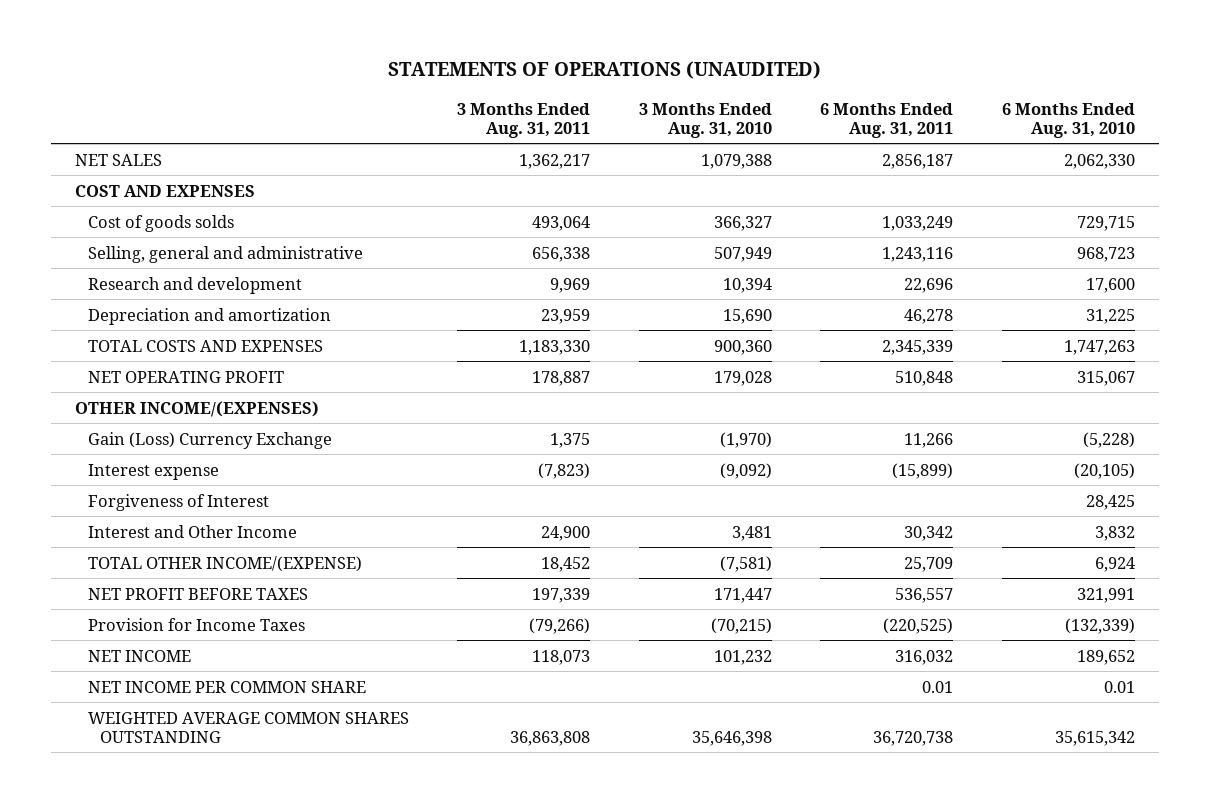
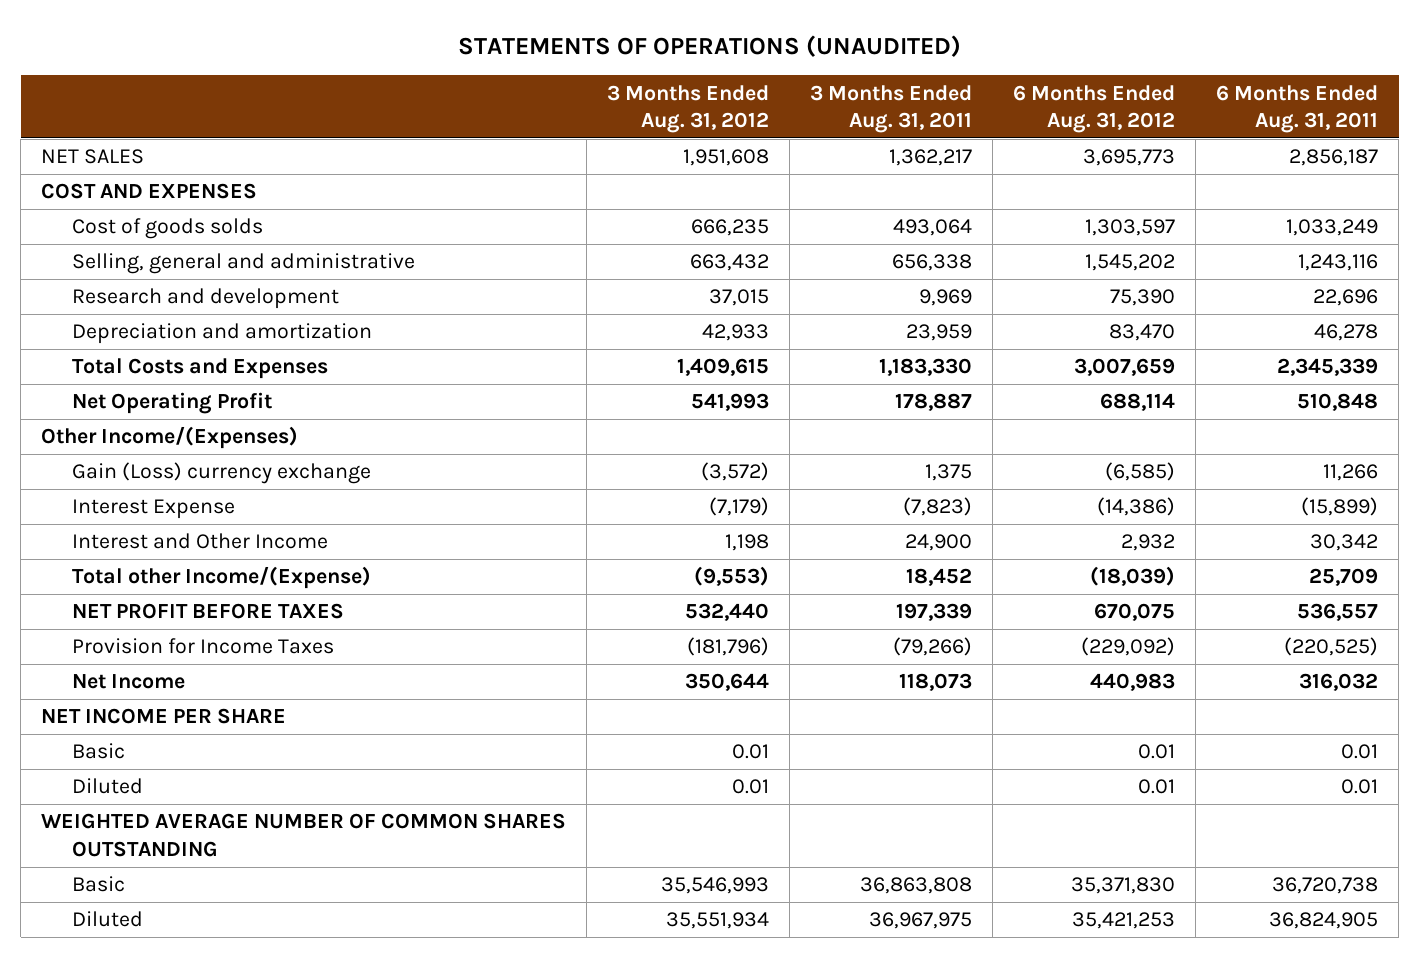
- | 3 Months Ended Aug. 31, 2011 | 3 Months Ended Aug. 31, 2010 | 6 Months Ended Aug. 31, 2011 | 6 Months Ended Aug. 31, 2010
+ | 3 Months Ended Aug. 31, 2012 | 3 Months Ended Aug. 31, 2011 | 6 Months Ended Aug. 31, 2012 | 6 Months Ended Aug. 31, 2011
- TOTAL COSTS AND EXPENSES | 1,183,330 | 900,360 | 2,345,339 | 1,747,263
- NET OPERATING PROFIT | 178,887 | 179,028 | 510,848 | 315,067
- OTHER INCOME/(EXPENSES)
- Gain (Loss) Currency Exchange | 1,375 | (1,970) | 11,266 | (5,228)
- Interest expense | (7,823) | (9,092) | (15,899) | (20,105)
- Forgiveness of Interest | | | | 28,425
+ Total Costs and Expenses | 1,409,615 | 1,183,330 | 3,007,659 | 2,345,339
+ Net Operating Profit | 541,993 | 178,887 | 688,114 | 510,848
+ Other Income/(Expenses)
+ Gain (Loss) currency exchange | (3,572) | 1,375 | (6,585) | 11,266
+ Interest Expense | (7,179) | (7,823) | (14,386) | (15,899)
- TOTAL OTHER INCOME/(EXPENSE) | 18,452 | (7,581) | 25,709 | 6,924
+ Total other Income/(Expense) | (9,553) | 18,452 | (18,039) | 25,709
- NET INCOME | 118,073 | 101,232 | 316,032 | 189,652
- NET INCOME PER COMMON SHARE | | | 0.01 | 0.01
- WEIGHTED AVERAGE COMMON SHARES OUTSTANDING | 36,863,808 | 35,646,398 | 36,720,738 | 35,615,342
+ Net Income | 350,644 | 118,073 | 440,983 | 316,032
+ NET INCOME PER SHARE
+ Basic | 0.01 | | 0.01 | 0.01
+ Diluted | 0.01 | | 0.01 | 0.01
+ WEIGHTED AVERAGE NUMBER OF COMMON SHARES OUTSTANDING
+ Basic | 35,546,993 | 36,863,808 | 35,371,830 | 36,720,738
+ Diluted | 35,551,934 | 36,967,975 | 35,421,253 | 36,824,905

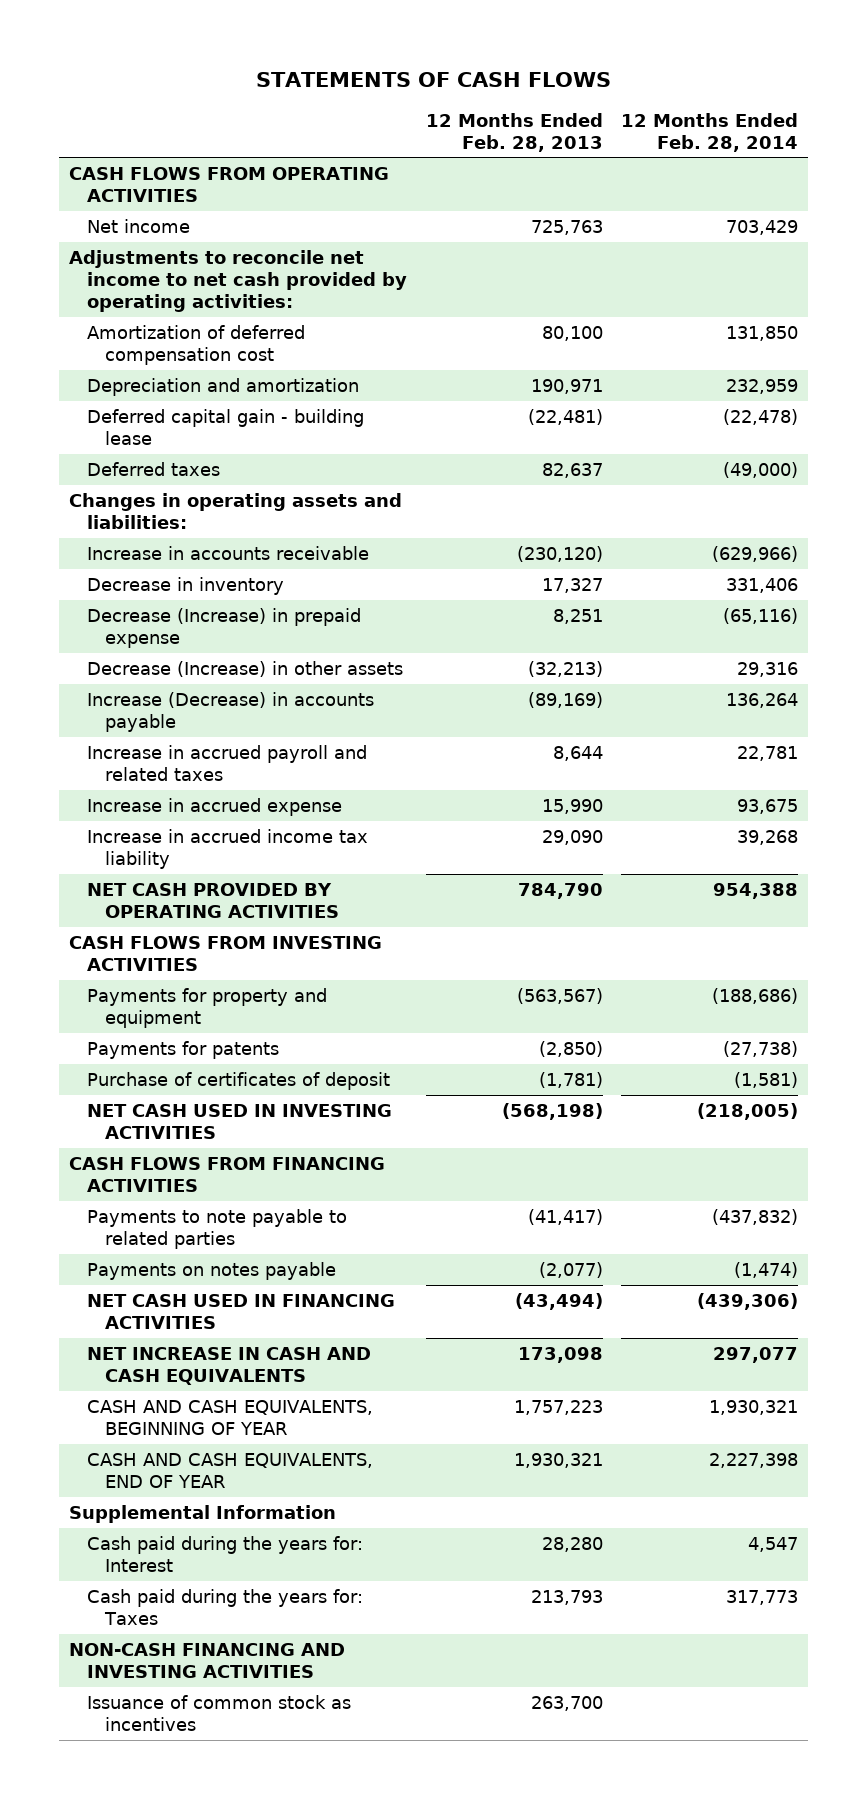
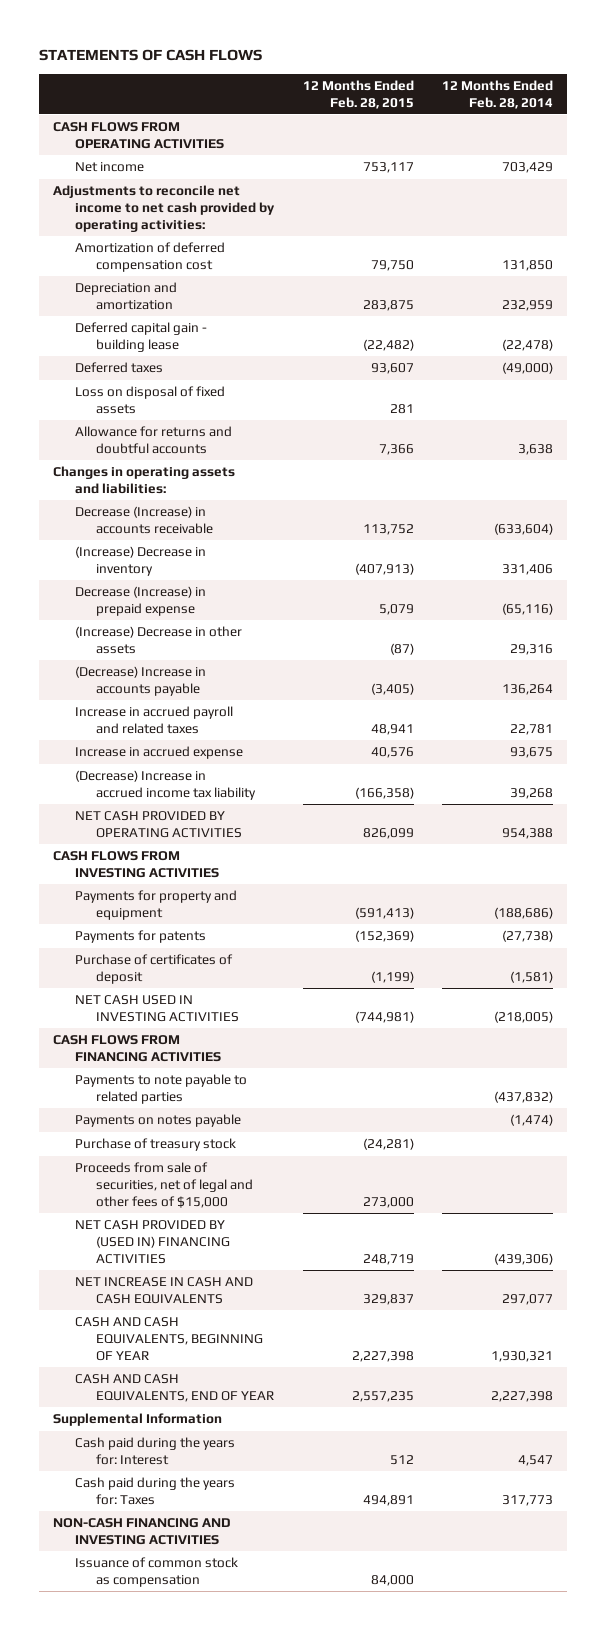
- | 12 Months Ended Feb. 28, 2013 | 12 Months Ended Feb. 28, 2014
+ | 12 Months Ended Feb. 28, 2015 | 12 Months Ended Feb. 28, 2014
+ Loss on disposal of fixed assets | 281 |
+ Allowance for returns and doubtful accounts | 7,366 | 3,638
- Increase in accounts receivable | (230,120) | (629,966)
- Decrease in inventory | 17,327 | 331,406
+ Decrease (Increase) in accounts receivable | 113,752 | (633,604)
+ (Increase) Decrease in inventory | (407,913) | 331,406
- Decrease (Increase) in other assets | (32,213) | 29,316
- Increase (Decrease) in accounts payable | (89,169) | 136,264
+ (Increase) Decrease in other assets | (87) | 29,316
+ (Decrease) Increase in accounts payable | (3,405) | 136,264
- Increase in accrued income tax liability | 29,090 | 39,268
+ (Decrease) Increase in accrued income tax liability | (166,358) | 39,268
- NET CASH USED IN FINANCING ACTIVITIES | (43,494) | (439,306)
+ Purchase of treasury stock | (24,281) |
+ Proceeds from sale of securities, net of legal and other fees of $15,000 | 273,000 |
+ NET CASH PROVIDED BY (USED IN) FINANCING ACTIVITIES | 248,719 | (439,306)
- Issuance of common stock as incentives | 263,700 |
+ Issuance of common stock as compensation | 84,000 |

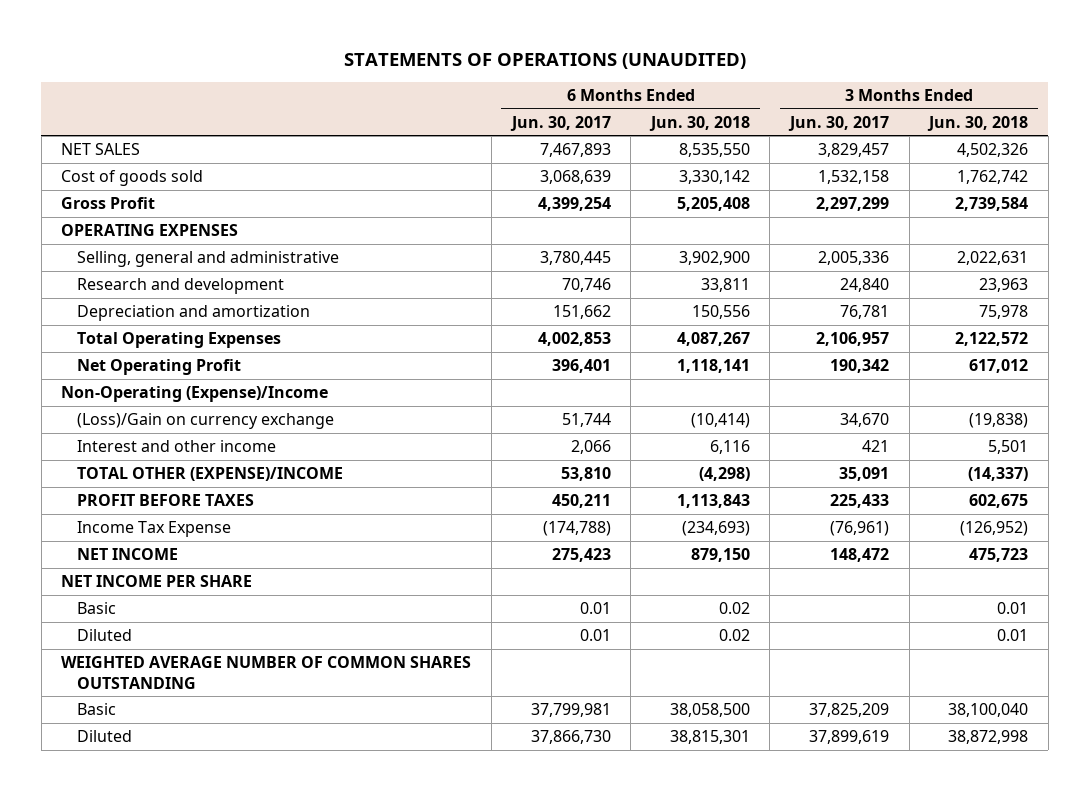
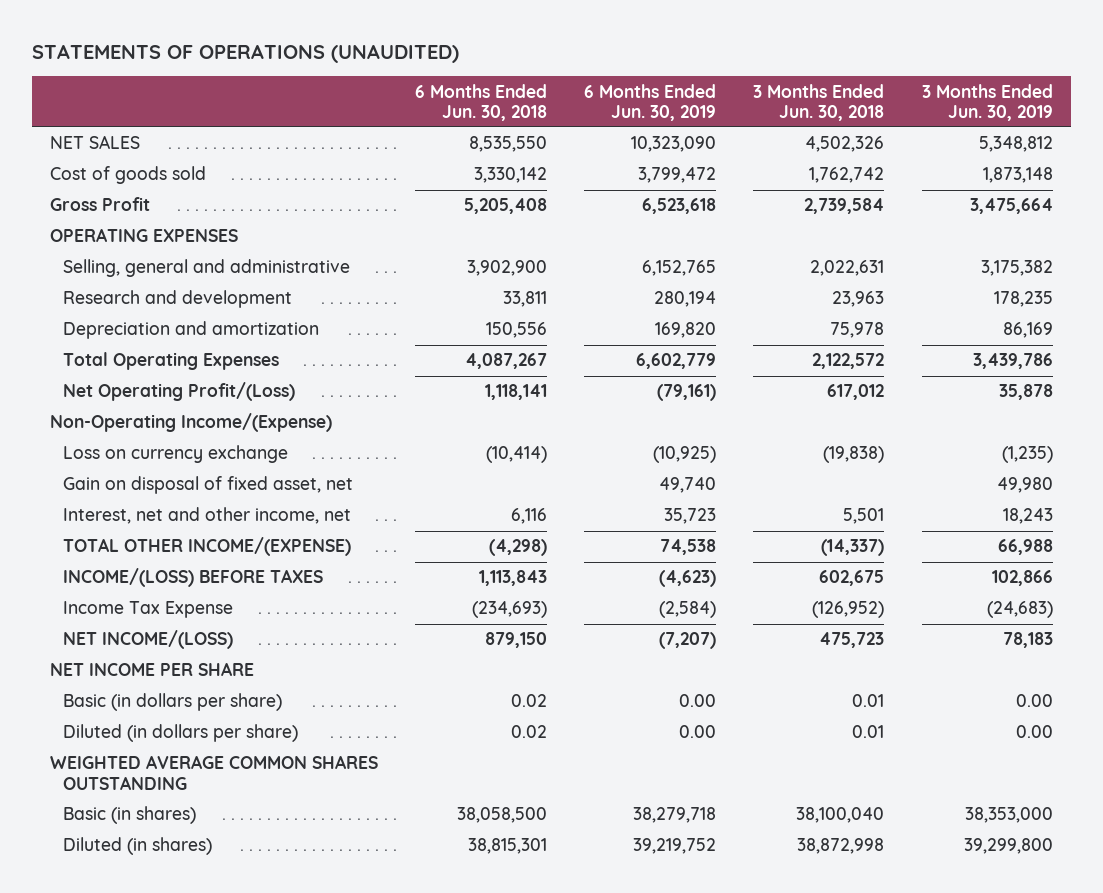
- | 6 Months Ended Jun. 30, 2017 | 6 Months Ended Jun. 30, 2018 | 3 Months Ended Jun. 30, 2017 | 3 Months Ended Jun. 30, 2018
+ | 6 Months Ended Jun. 30, 2018 | 6 Months Ended Jun. 30, 2019 | 3 Months Ended Jun. 30, 2018 | 3 Months Ended Jun. 30, 2019
- Net Operating Profit | 396,401 | 1,118,141 | 190,342 | 617,012
- Non-Operating (Expense)/Income
- (Loss)/Gain on currency exchange | 51,744 | (10,414) | 34,670 | (19,838)
- Interest and other income | 2,066 | 6,116 | 421 | 5,501
- TOTAL OTHER (EXPENSE)/INCOME | 53,810 | (4,298) | 35,091 | (14,337)
- PROFIT BEFORE TAXES | 450,211 | 1,113,843 | 225,433 | 602,675
+ Net Operating Profit/(Loss) | 1,118,141 | (79,161) | 617,012 | 35,878
+ Non-Operating Income/(Expense)
+ Loss on currency exchange | (10,414) | (10,925) | (19,838) | (1,235)
+ Gain on disposal of fixed asset, net | | 49,740 | | 49,980
+ Interest, net and other income, net | 6,116 | 35,723 | 5,501 | 18,243
+ TOTAL OTHER INCOME/(EXPENSE) | (4,298) | 74,538 | (14,337) | 66,988
+ INCOME/(LOSS) BEFORE TAXES | 1,113,843 | (4,623) | 602,675 | 102,866
- NET INCOME | 275,423 | 879,150 | 148,472 | 475,723
+ NET INCOME/(LOSS) | 879,150 | (7,207) | 475,723 | 78,183
- Basic | 0.01 | 0.02 | | 0.01
- Diluted | 0.01 | 0.02 | | 0.01
- WEIGHTED AVERAGE NUMBER OF COMMON SHARES OUTSTANDING
- Basic | 37,799,981 | 38,058,500 | 37,825,209 | 38,100,040
- Diluted | 37,866,730 | 38,815,301 | 37,899,619 | 38,872,998
+ Basic (in dollars per share) | 0.02 | 0.00 | 0.01 | 0.00
+ Diluted (in dollars per share) | 0.02 | 0.00 | 0.01 | 0.00
+ WEIGHTED AVERAGE COMMON SHARES OUTSTANDING
+ Basic (in shares) | 38,058,500 | 38,279,718 | 38,100,040 | 38,353,000
+ Diluted (in shares) | 38,815,301 | 39,219,752 | 38,872,998 | 39,299,800

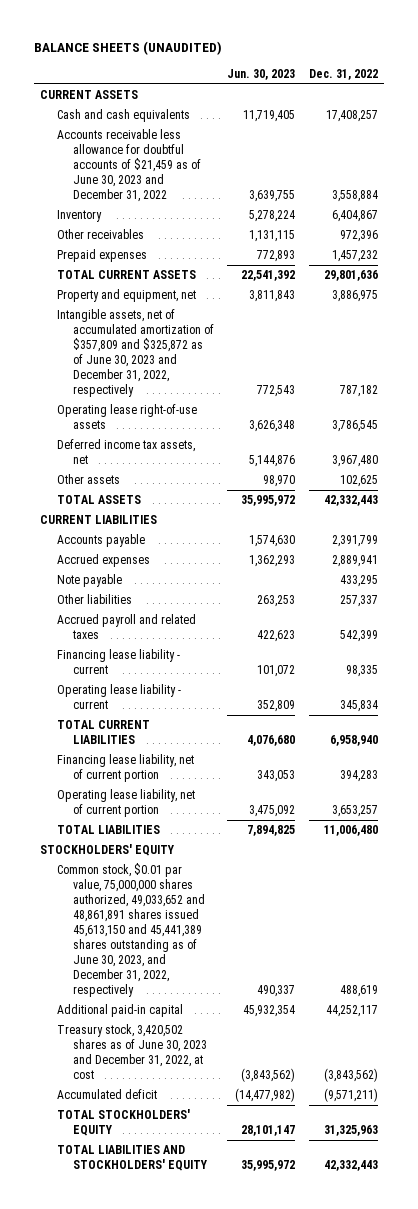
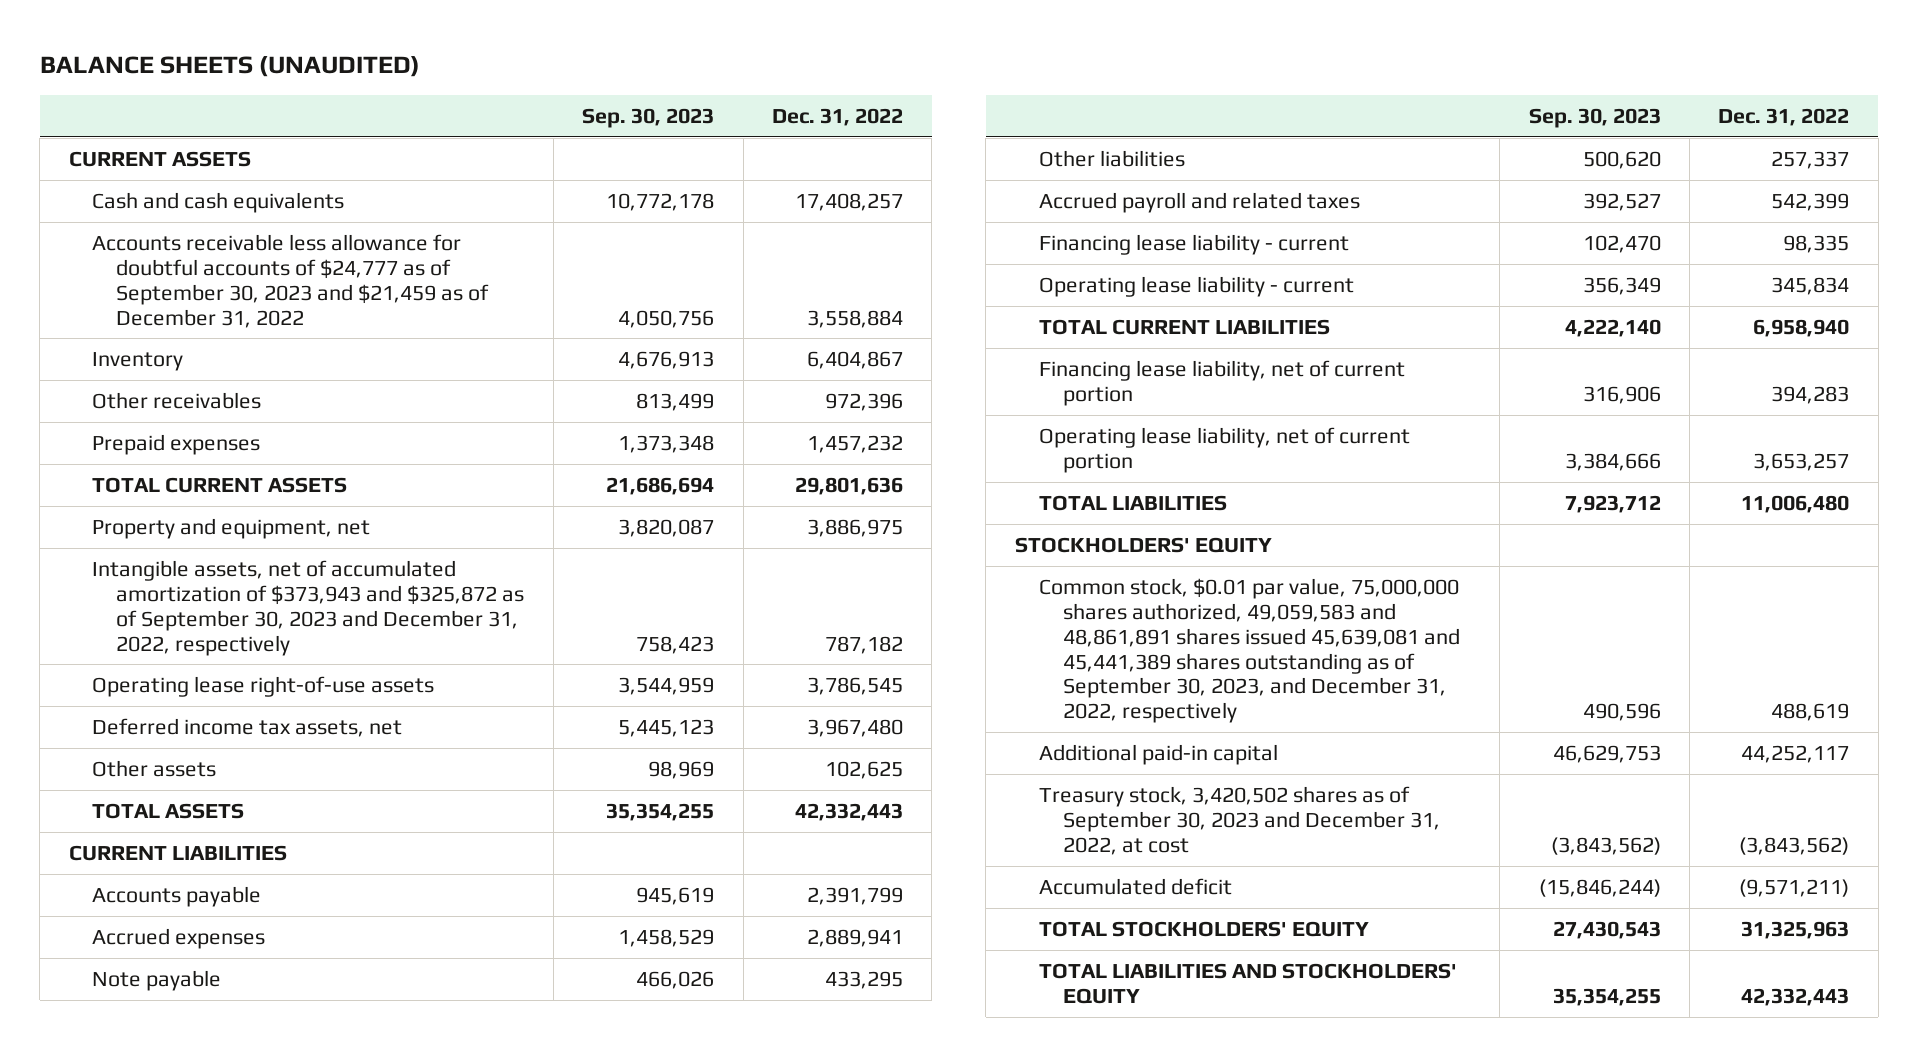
- | Jun. 30, 2023 | Dec. 31, 2022
+ | Sep. 30, 2023 | Dec. 31, 2022
- Accounts receivable less allowance for doubtful accounts of $21,459 as of June 30, 2023 and December 31, 2022 | 3,639,755 | 3,558,884
+ Accounts receivable less allowance for doubtful accounts of $24,777 as of September 30, 2023 and $21,459 as of December 31, 2022 | 4,050,756 | 3,558,884
- Intangible assets, net of accumulated amortization of $357,809 and $325,872 as of June 30, 2023 and December 31, 2022, respectively | 772,543 | 787,182
+ Intangible assets, net of accumulated amortization of $373,943 and $325,872 as of September 30, 2023 and December 31, 2022, respectively | 758,423 | 787,182
- Common stock, $0.01 par value, 75,000,000 shares authorized, 49,033,652 and 48,861,891 shares issued 45,613,150 and 45,441,389 shares outstanding as of June 30, 2023, and December 31, 2022, respectively | 490,337 | 488,619
+ Common stock, $0.01 par value, 75,000,000 shares authorized, 49,059,583 and 48,861,891 shares issued 45,639,081 and 45,441,389 shares outstanding as of September 30, 2023, and December 31, 2022, respectively | 490,596 | 488,619
- Treasury stock, 3,420,502 shares as of June 30, 2023 and December 31, 2022, at cost | (3,843,562) | (3,843,562)
+ Treasury stock, 3,420,502 shares as of September 30, 2023 and December 31, 2022, at cost | (3,843,562) | (3,843,562)

